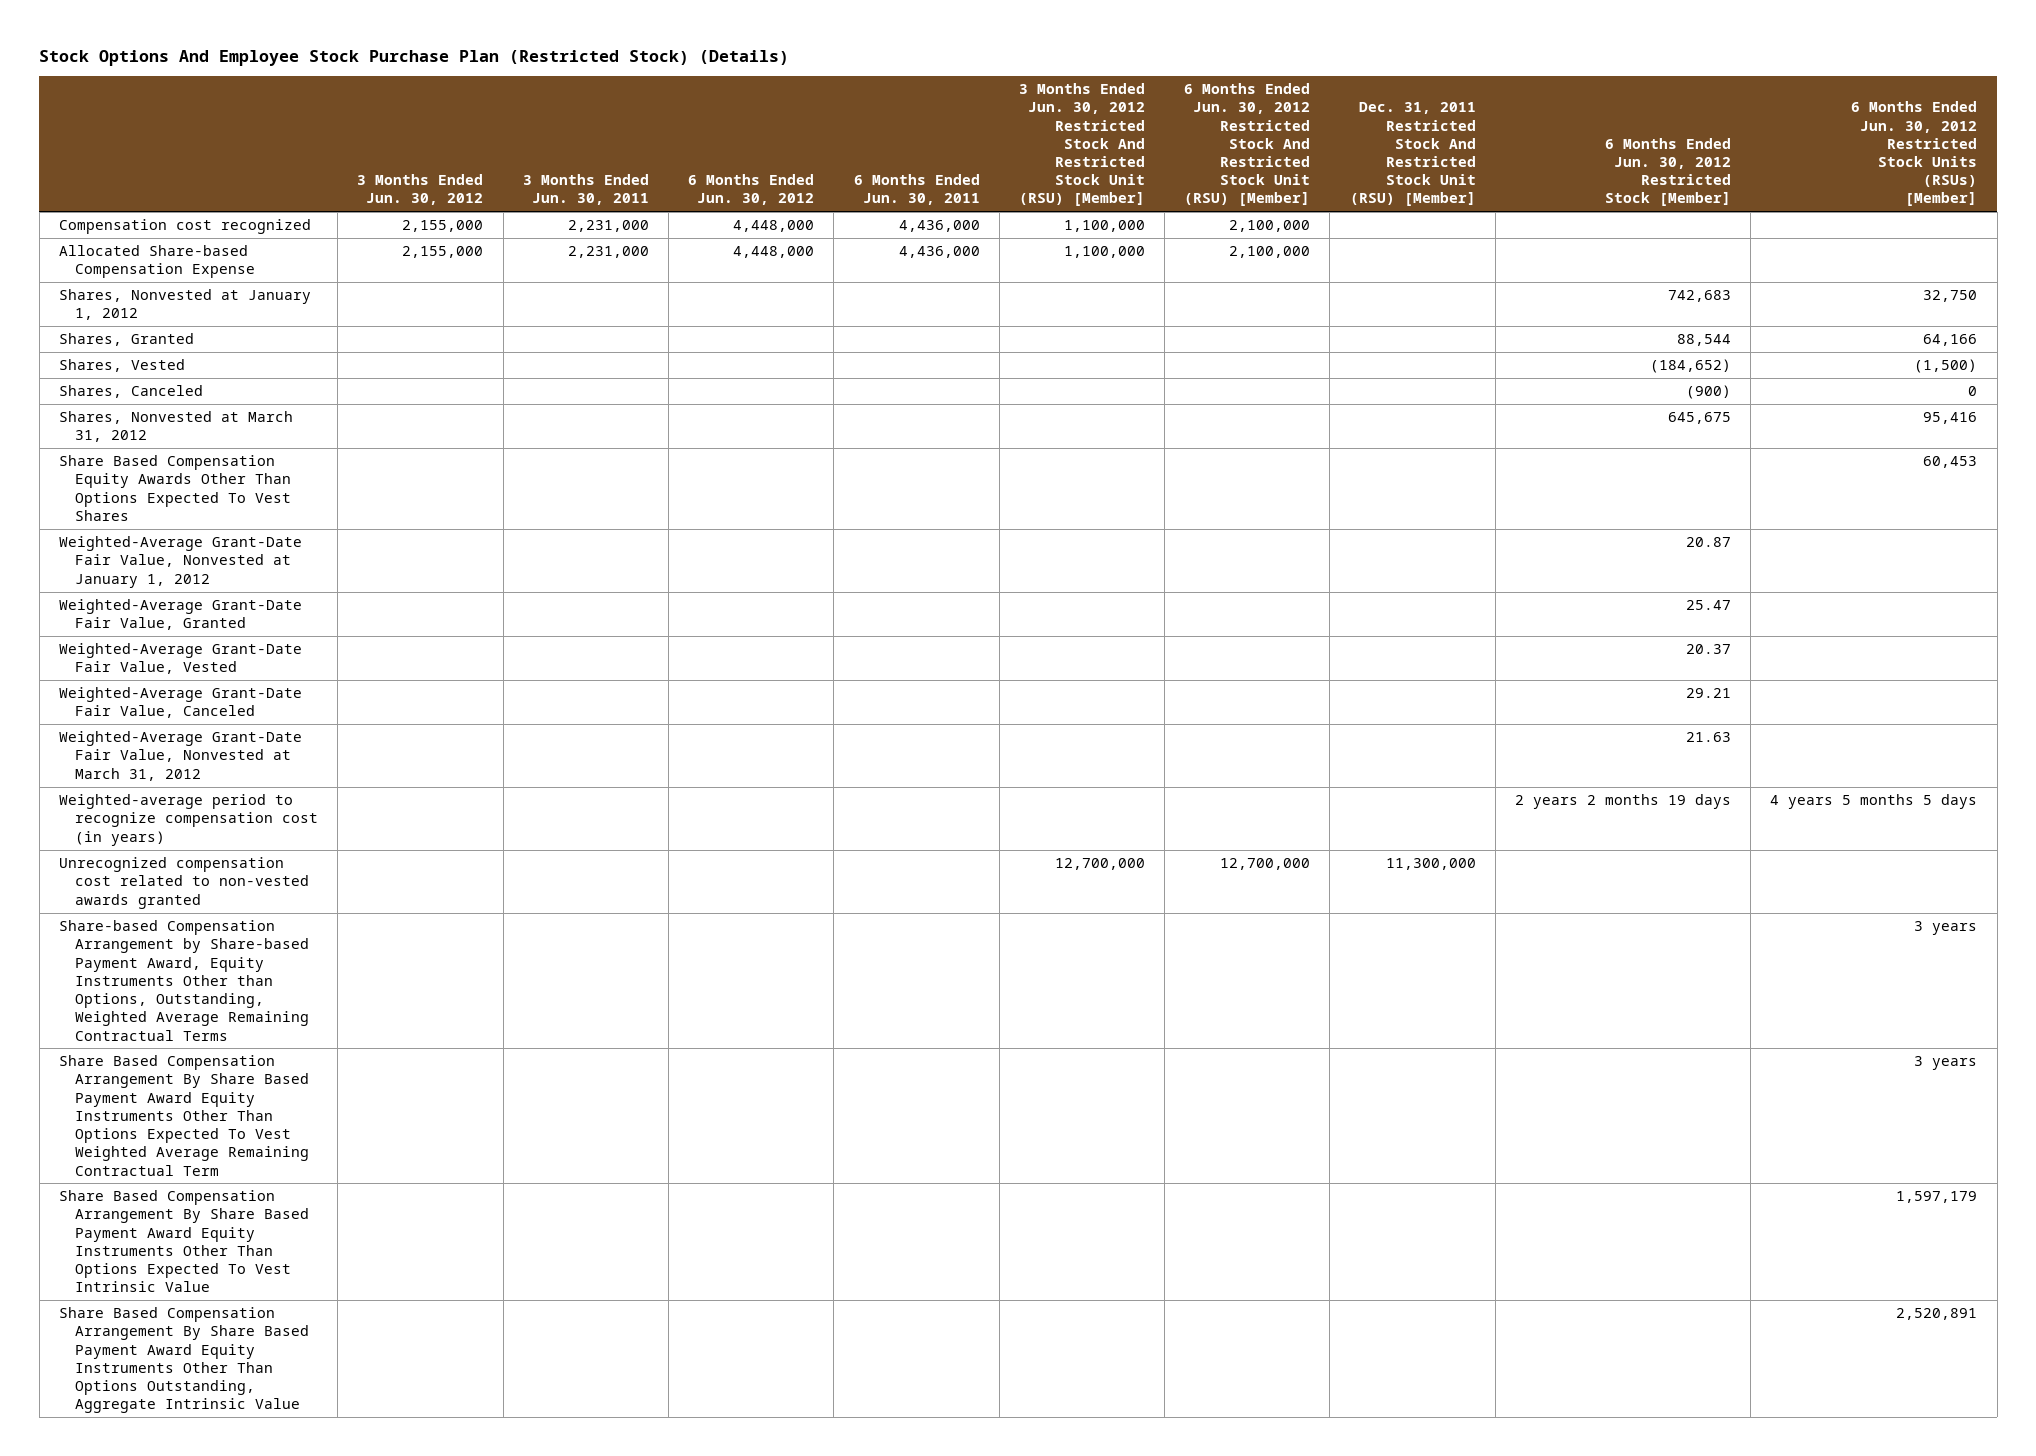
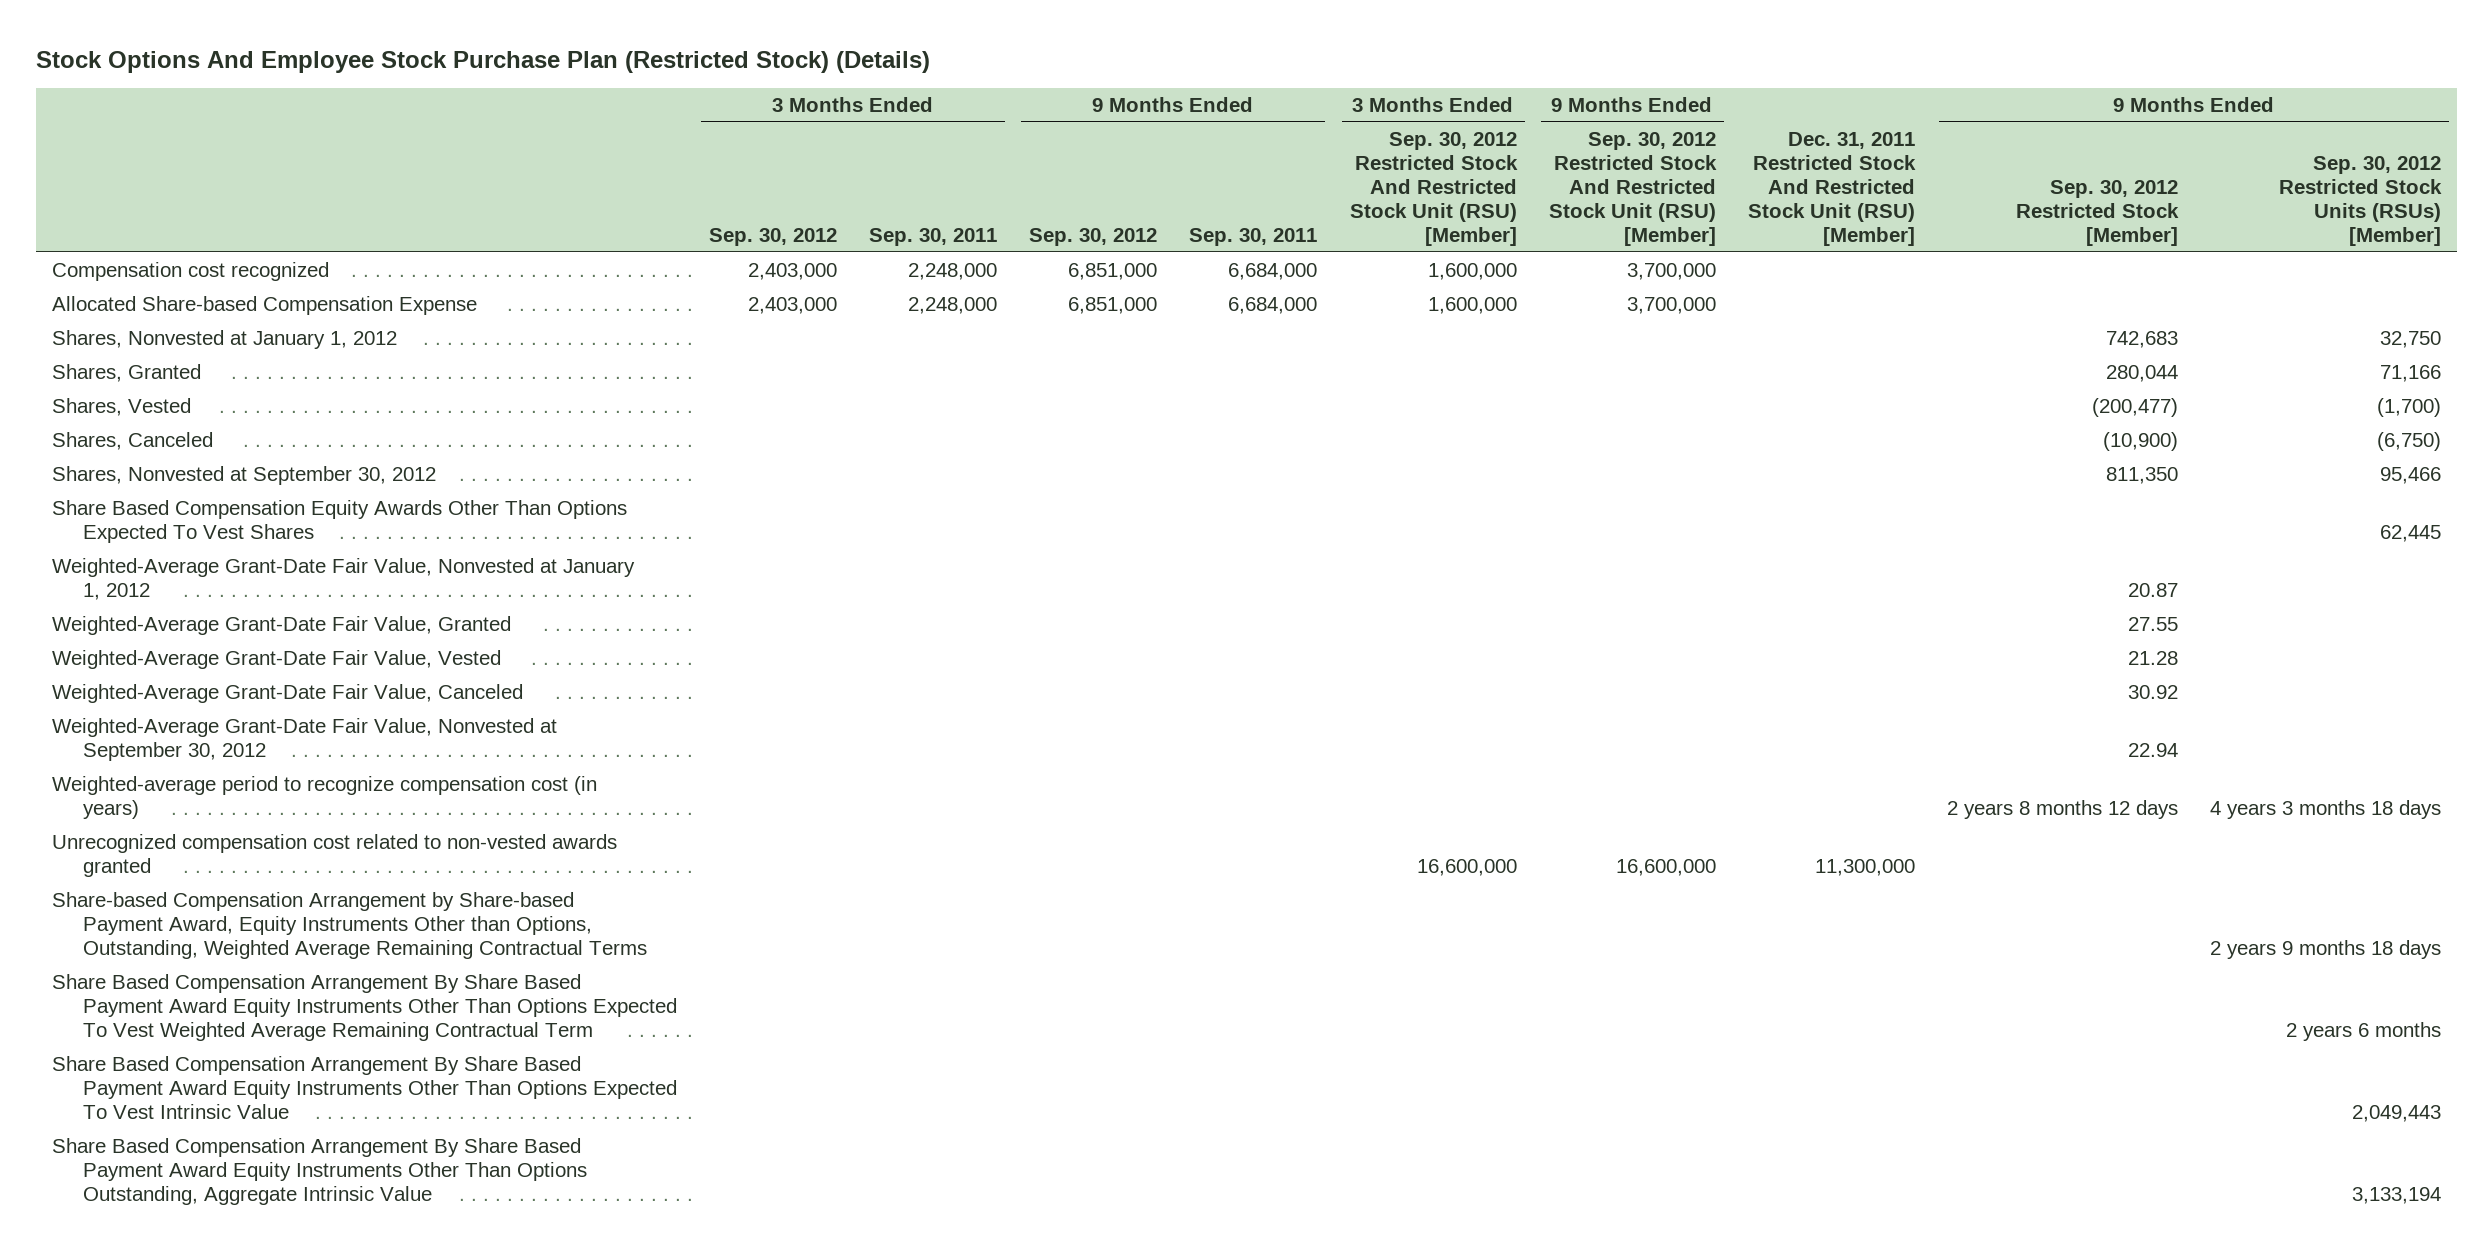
- | 3 Months Ended Jun. 30, 2012 | 3 Months Ended Jun. 30, 2011 | 6 Months Ended Jun. 30, 2012 | 6 Months Ended Jun. 30, 2011 | 3 Months Ended Jun. 30, 2012 Restricted Stock And Restricted Stock Unit (RSU) [Member] | 6 Months Ended Jun. 30, 2012 Restricted Stock And Restricted Stock Unit (RSU) [Member] | Dec. 31, 2011 Restricted Stock And Restricted Stock Unit (RSU) [Member] | 6 Months Ended Jun. 30, 2012 Restricted Stock [Member] | 6 Months Ended Jun. 30, 2012 Restricted Stock Units (RSUs) [Member]
+ | 3 Months Ended Sep. 30, 2012 | 3 Months Ended Sep. 30, 2011 | 9 Months Ended Sep. 30, 2012 | 9 Months Ended Sep. 30, 2011 | 3 Months Ended Sep. 30, 2012 Restricted Stock And Restricted Stock Unit (RSU) [Member] | 9 Months Ended Sep. 30, 2012 Restricted Stock And Restricted Stock Unit (RSU) [Member] | Dec. 31, 2011 Restricted Stock And Restricted Stock Unit (RSU) [Member] | 9 Months Ended Sep. 30, 2012 Restricted Stock [Member] | 9 Months Ended Sep. 30, 2012 Restricted Stock Units (RSUs) [Member]
- Shares, Nonvested at March 31, 2012 | | | | | | | | 645,675 | 95,416
+ Shares, Nonvested at September 30, 2012 | | | | | | | | 811,350 | 95,466
- Weighted-Average Grant-Date Fair Value, Nonvested at March 31, 2012 | | | | | | | | 21.63 |
+ Weighted-Average Grant-Date Fair Value, Nonvested at September 30, 2012 | | | | | | | | 22.94 |

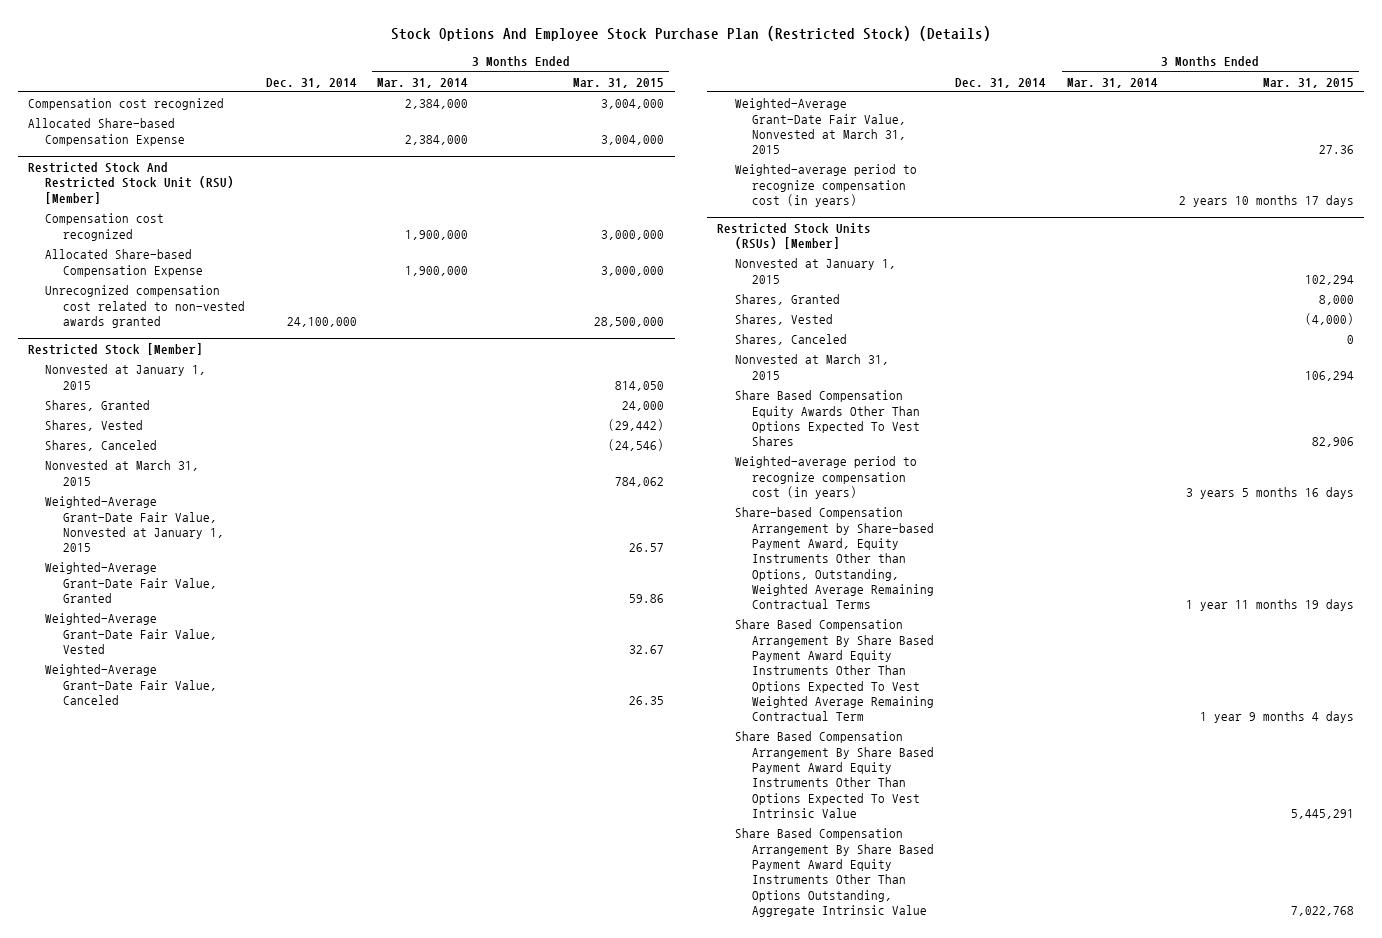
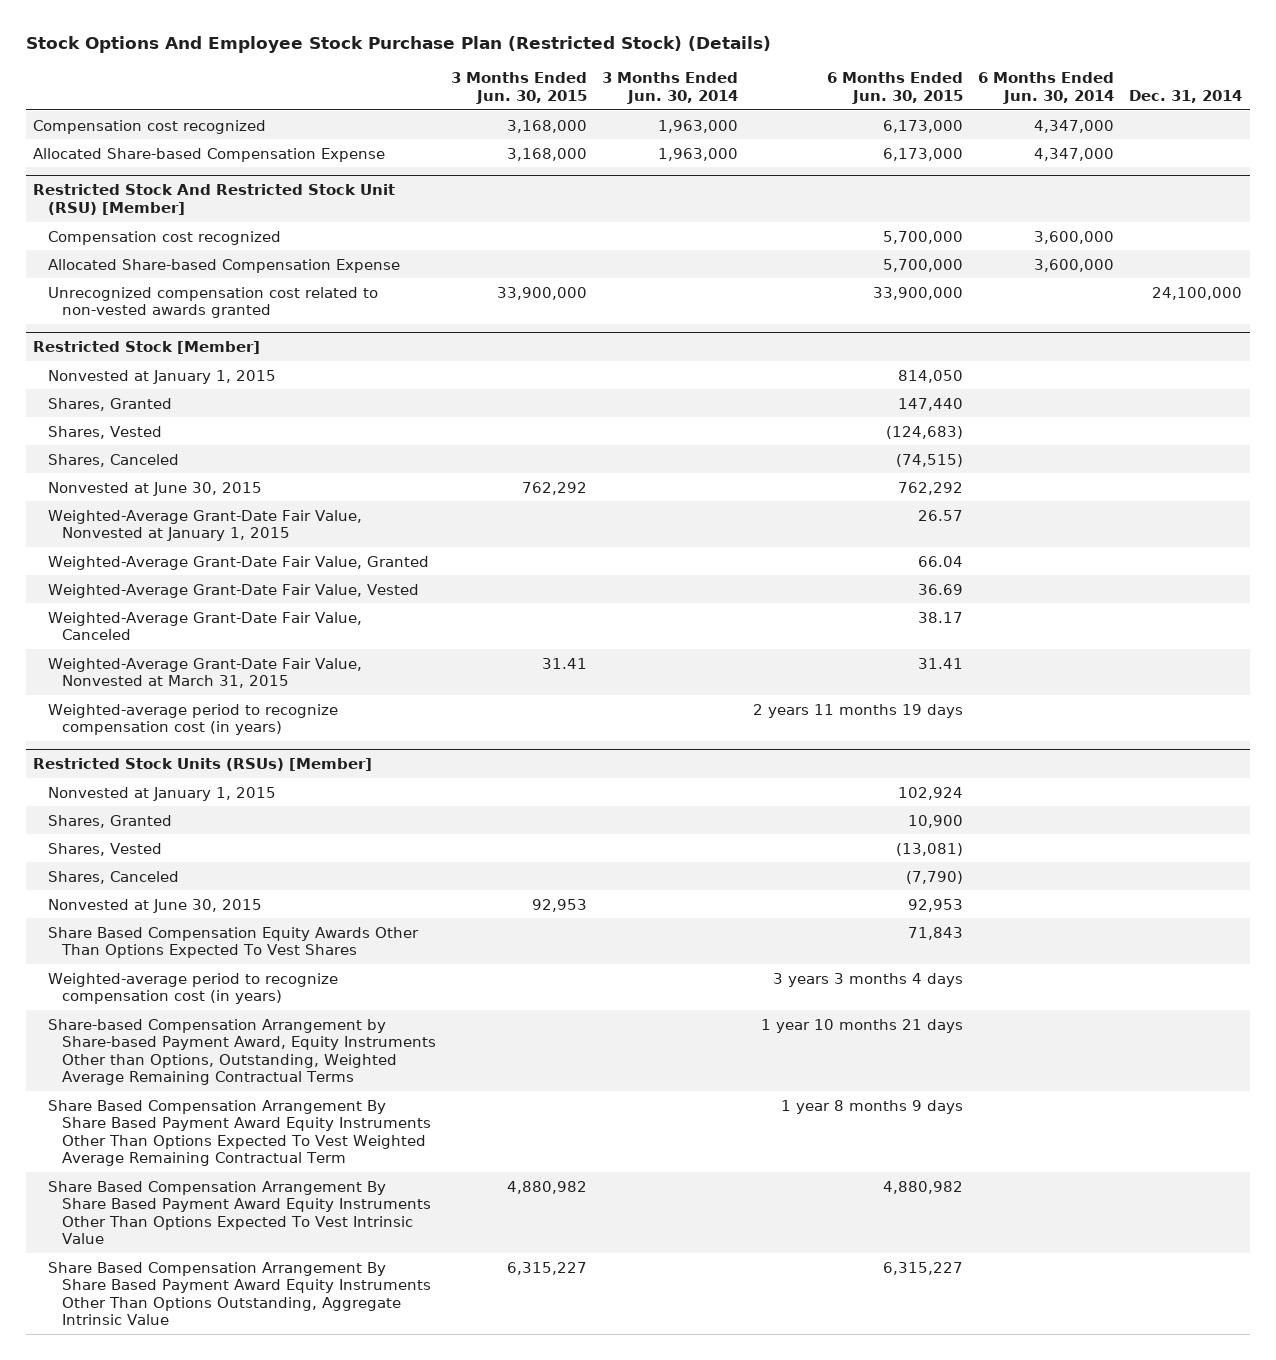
- | Dec. 31, 2014 | 3 Months Ended Mar. 31, 2014 | 3 Months Ended Mar. 31, 2015
+ | 3 Months Ended Jun. 30, 2015 | 3 Months Ended Jun. 30, 2014 | 6 Months Ended Jun. 30, 2015 | 6 Months Ended Jun. 30, 2014 | Dec. 31, 2014
@ Restricted Stock [Member]
- Nonvested at March 31, 2015 | | | 784,062
+ Nonvested at June 30, 2015 | 762,292 | | 762,292 | |
@ Restricted Stock Units (RSUs) [Member]
- Nonvested at March 31, 2015 | | | 106,294
+ Nonvested at June 30, 2015 | 92,953 | | 92,953 | |

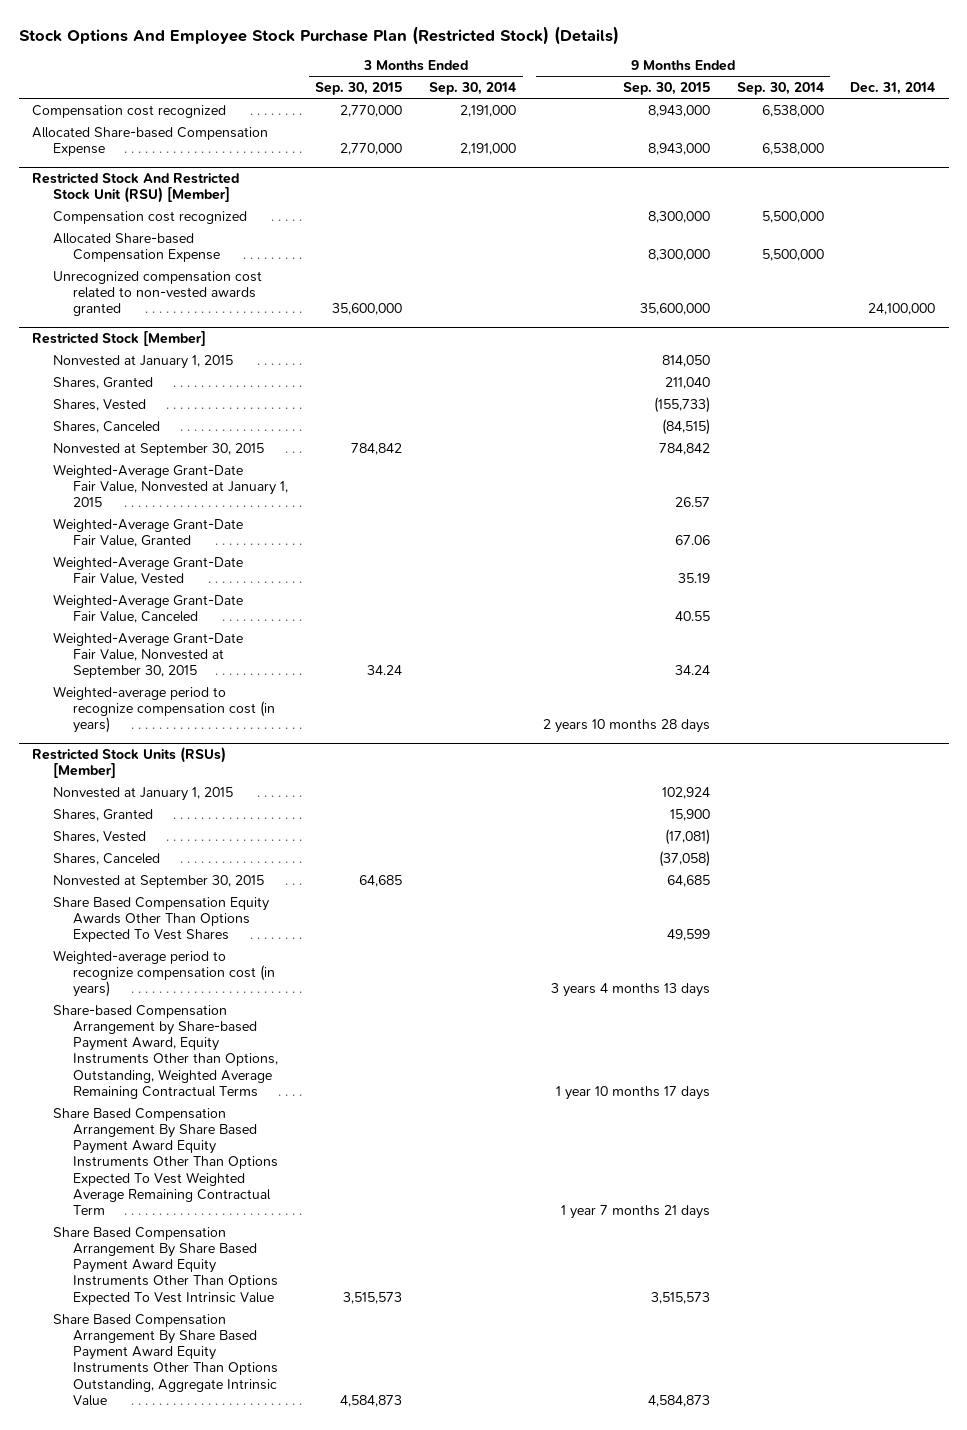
- | 3 Months Ended Jun. 30, 2015 | 3 Months Ended Jun. 30, 2014 | 6 Months Ended Jun. 30, 2015 | 6 Months Ended Jun. 30, 2014 | Dec. 31, 2014
+ | 3 Months Ended Sep. 30, 2015 | 3 Months Ended Sep. 30, 2014 | 9 Months Ended Sep. 30, 2015 | 9 Months Ended Sep. 30, 2014 | Dec. 31, 2014
@ Restricted Stock [Member]
- Nonvested at June 30, 2015 | 762,292 | | 762,292 | |
+ Nonvested at September 30, 2015 | 784,842 | | 784,842 | |
- Weighted-Average Grant-Date Fair Value, Nonvested at March 31, 2015 | 31.41 | | 31.41 | |
+ Weighted-Average Grant-Date Fair Value, Nonvested at September 30, 2015 | 34.24 | | 34.24 | |
@ Restricted Stock Units (RSUs) [Member]
- Nonvested at June 30, 2015 | 92,953 | | 92,953 | |
+ Nonvested at September 30, 2015 | 64,685 | | 64,685 | |

